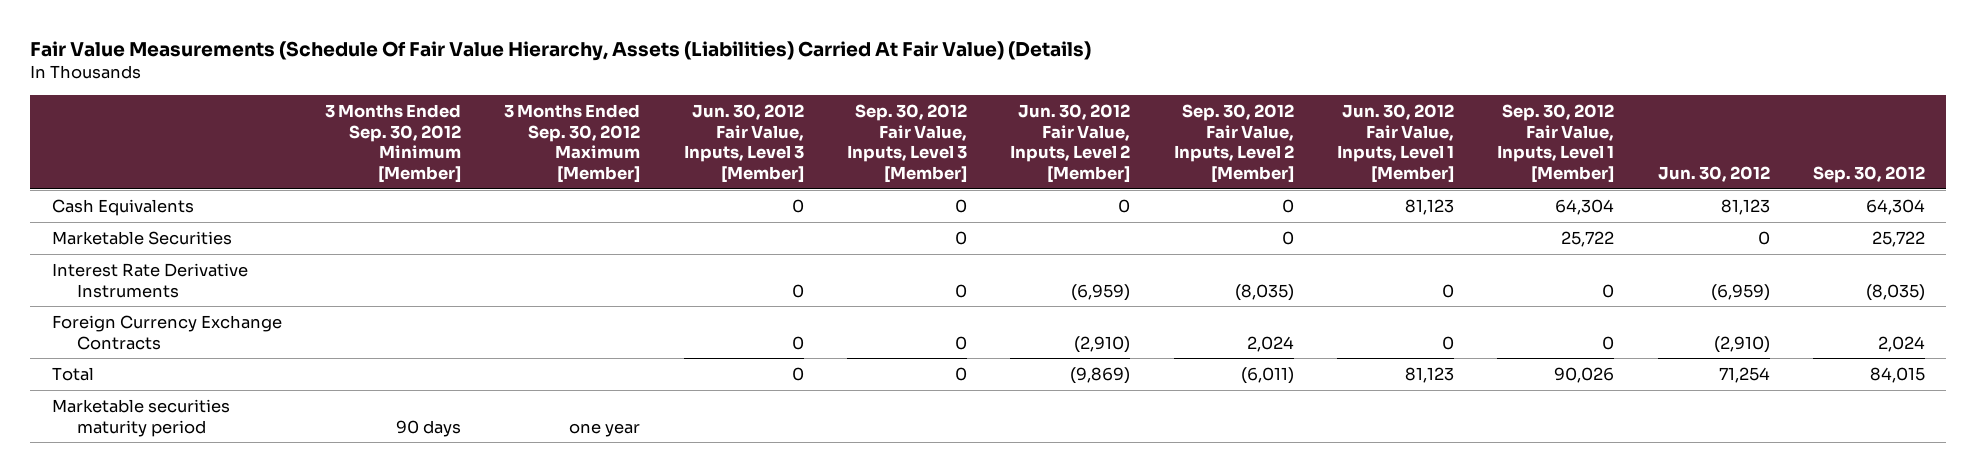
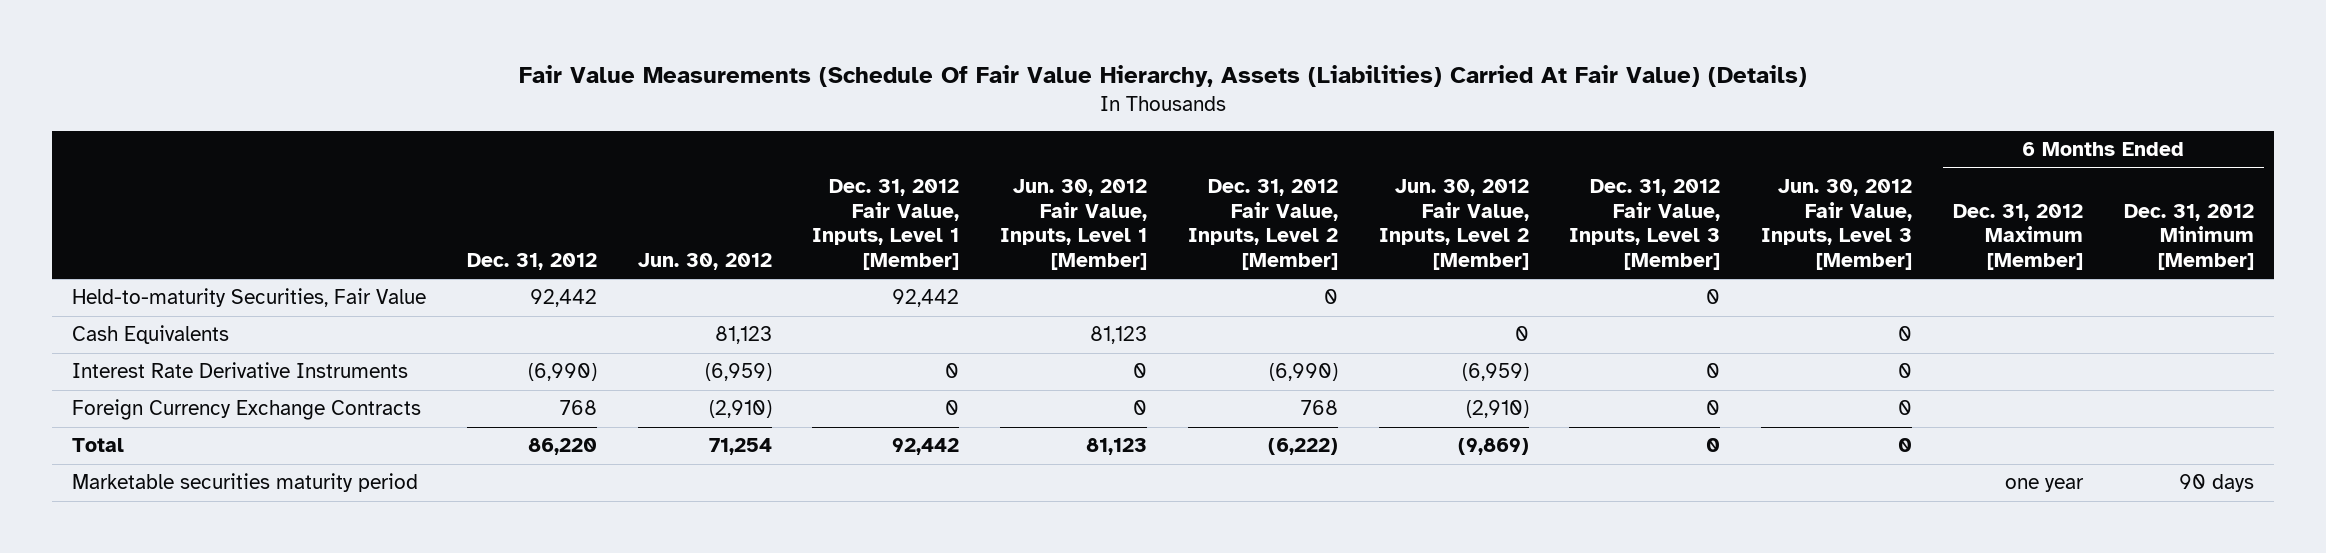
- | 3 Months Ended Sep. 30, 2012 Minimum [Member] | 3 Months Ended Sep. 30, 2012 Maximum [Member] | Jun. 30, 2012 Fair Value, Inputs, Level 3 [Member] | Sep. 30, 2012 Fair Value, Inputs, Level 3 [Member] | Jun. 30, 2012 Fair Value, Inputs, Level 2 [Member] | Sep. 30, 2012 Fair Value, Inputs, Level 2 [Member] | Jun. 30, 2012 Fair Value, Inputs, Level 1 [Member] | Sep. 30, 2012 Fair Value, Inputs, Level 1 [Member] | Jun. 30, 2012 | Sep. 30, 2012
+ | Dec. 31, 2012 | Jun. 30, 2012 | Dec. 31, 2012 Fair Value, Inputs, Level 1 [Member] | Jun. 30, 2012 Fair Value, Inputs, Level 1 [Member] | Dec. 31, 2012 Fair Value, Inputs, Level 2 [Member] | Jun. 30, 2012 Fair Value, Inputs, Level 2 [Member] | Dec. 31, 2012 Fair Value, Inputs, Level 3 [Member] | Jun. 30, 2012 Fair Value, Inputs, Level 3 [Member] | 6 Months Ended Dec. 31, 2012 Maximum [Member] | 6 Months Ended Dec. 31, 2012 Minimum [Member]
+ Held-to-maturity Securities, Fair Value | 92,442 | | 92,442 | | 0 | | 0 | | |
- Marketable Securities | | | | 0 | | 0 | | 25,722 | 0 | 25,722

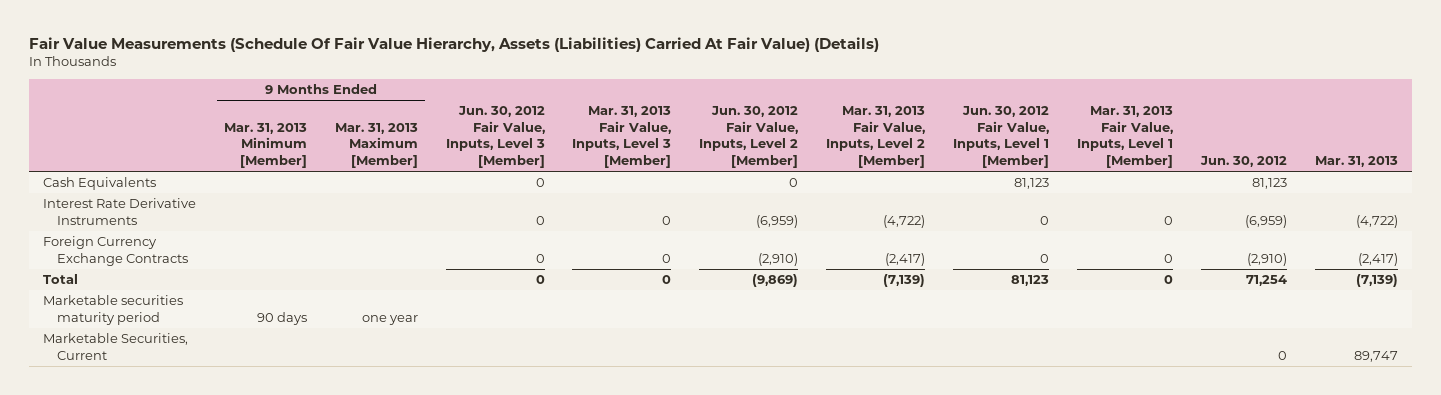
- | Dec. 31, 2012 | Jun. 30, 2012 | Dec. 31, 2012 Fair Value, Inputs, Level 1 [Member] | Jun. 30, 2012 Fair Value, Inputs, Level 1 [Member] | Dec. 31, 2012 Fair Value, Inputs, Level 2 [Member] | Jun. 30, 2012 Fair Value, Inputs, Level 2 [Member] | Dec. 31, 2012 Fair Value, Inputs, Level 3 [Member] | Jun. 30, 2012 Fair Value, Inputs, Level 3 [Member] | 6 Months Ended Dec. 31, 2012 Maximum [Member] | 6 Months Ended Dec. 31, 2012 Minimum [Member]
+ | 9 Months Ended Mar. 31, 2013 Minimum [Member] | 9 Months Ended Mar. 31, 2013 Maximum [Member] | Jun. 30, 2012 Fair Value, Inputs, Level 3 [Member] | Mar. 31, 2013 Fair Value, Inputs, Level 3 [Member] | Jun. 30, 2012 Fair Value, Inputs, Level 2 [Member] | Mar. 31, 2013 Fair Value, Inputs, Level 2 [Member] | Jun. 30, 2012 Fair Value, Inputs, Level 1 [Member] | Mar. 31, 2013 Fair Value, Inputs, Level 1 [Member] | Jun. 30, 2012 | Mar. 31, 2013
- Held-to-maturity Securities, Fair Value | 92,442 | | 92,442 | | 0 | | 0 | | |
+ Marketable Securities, Current | | | | | | | | | 0 | 89,747

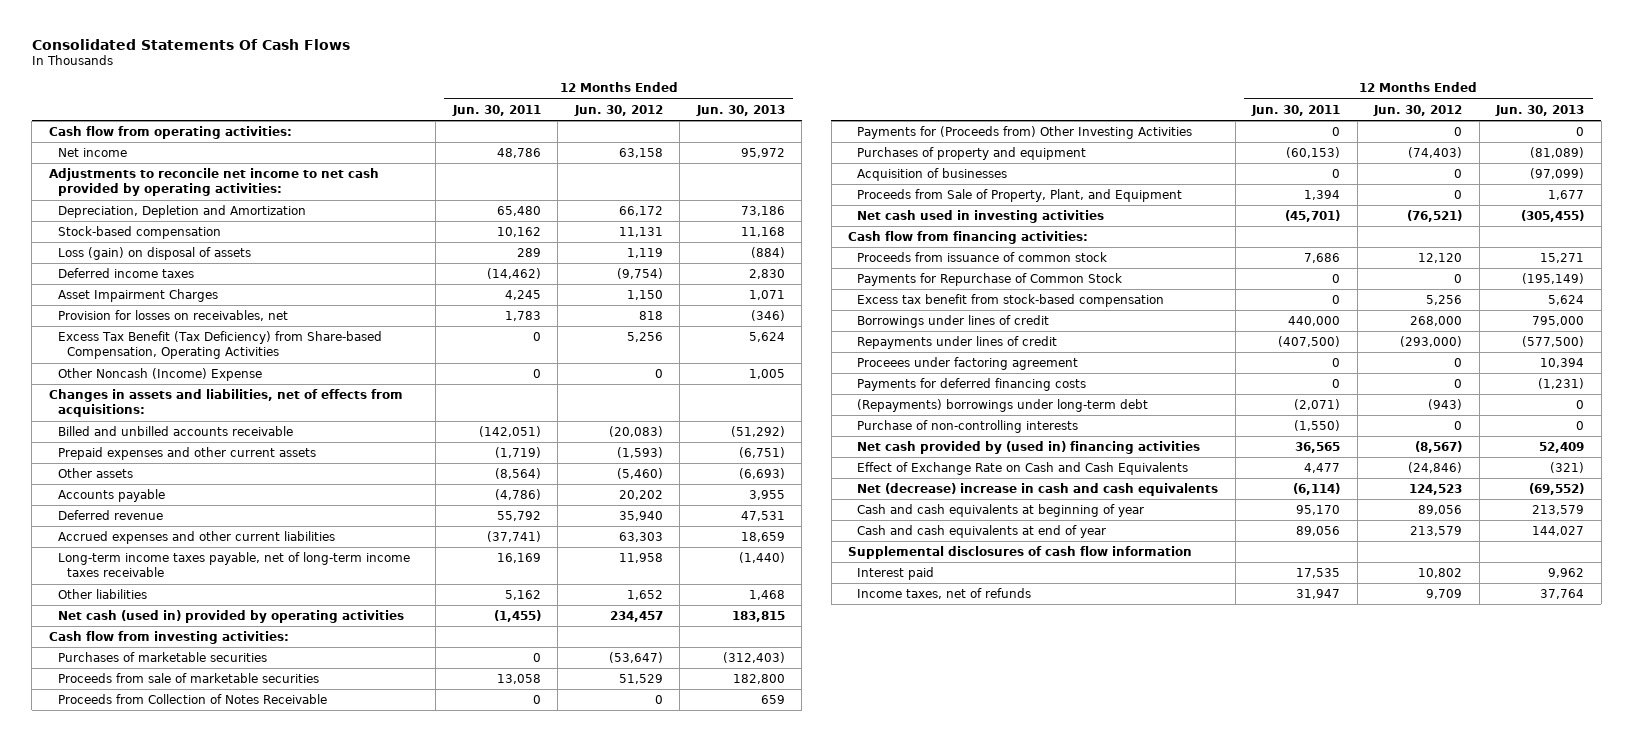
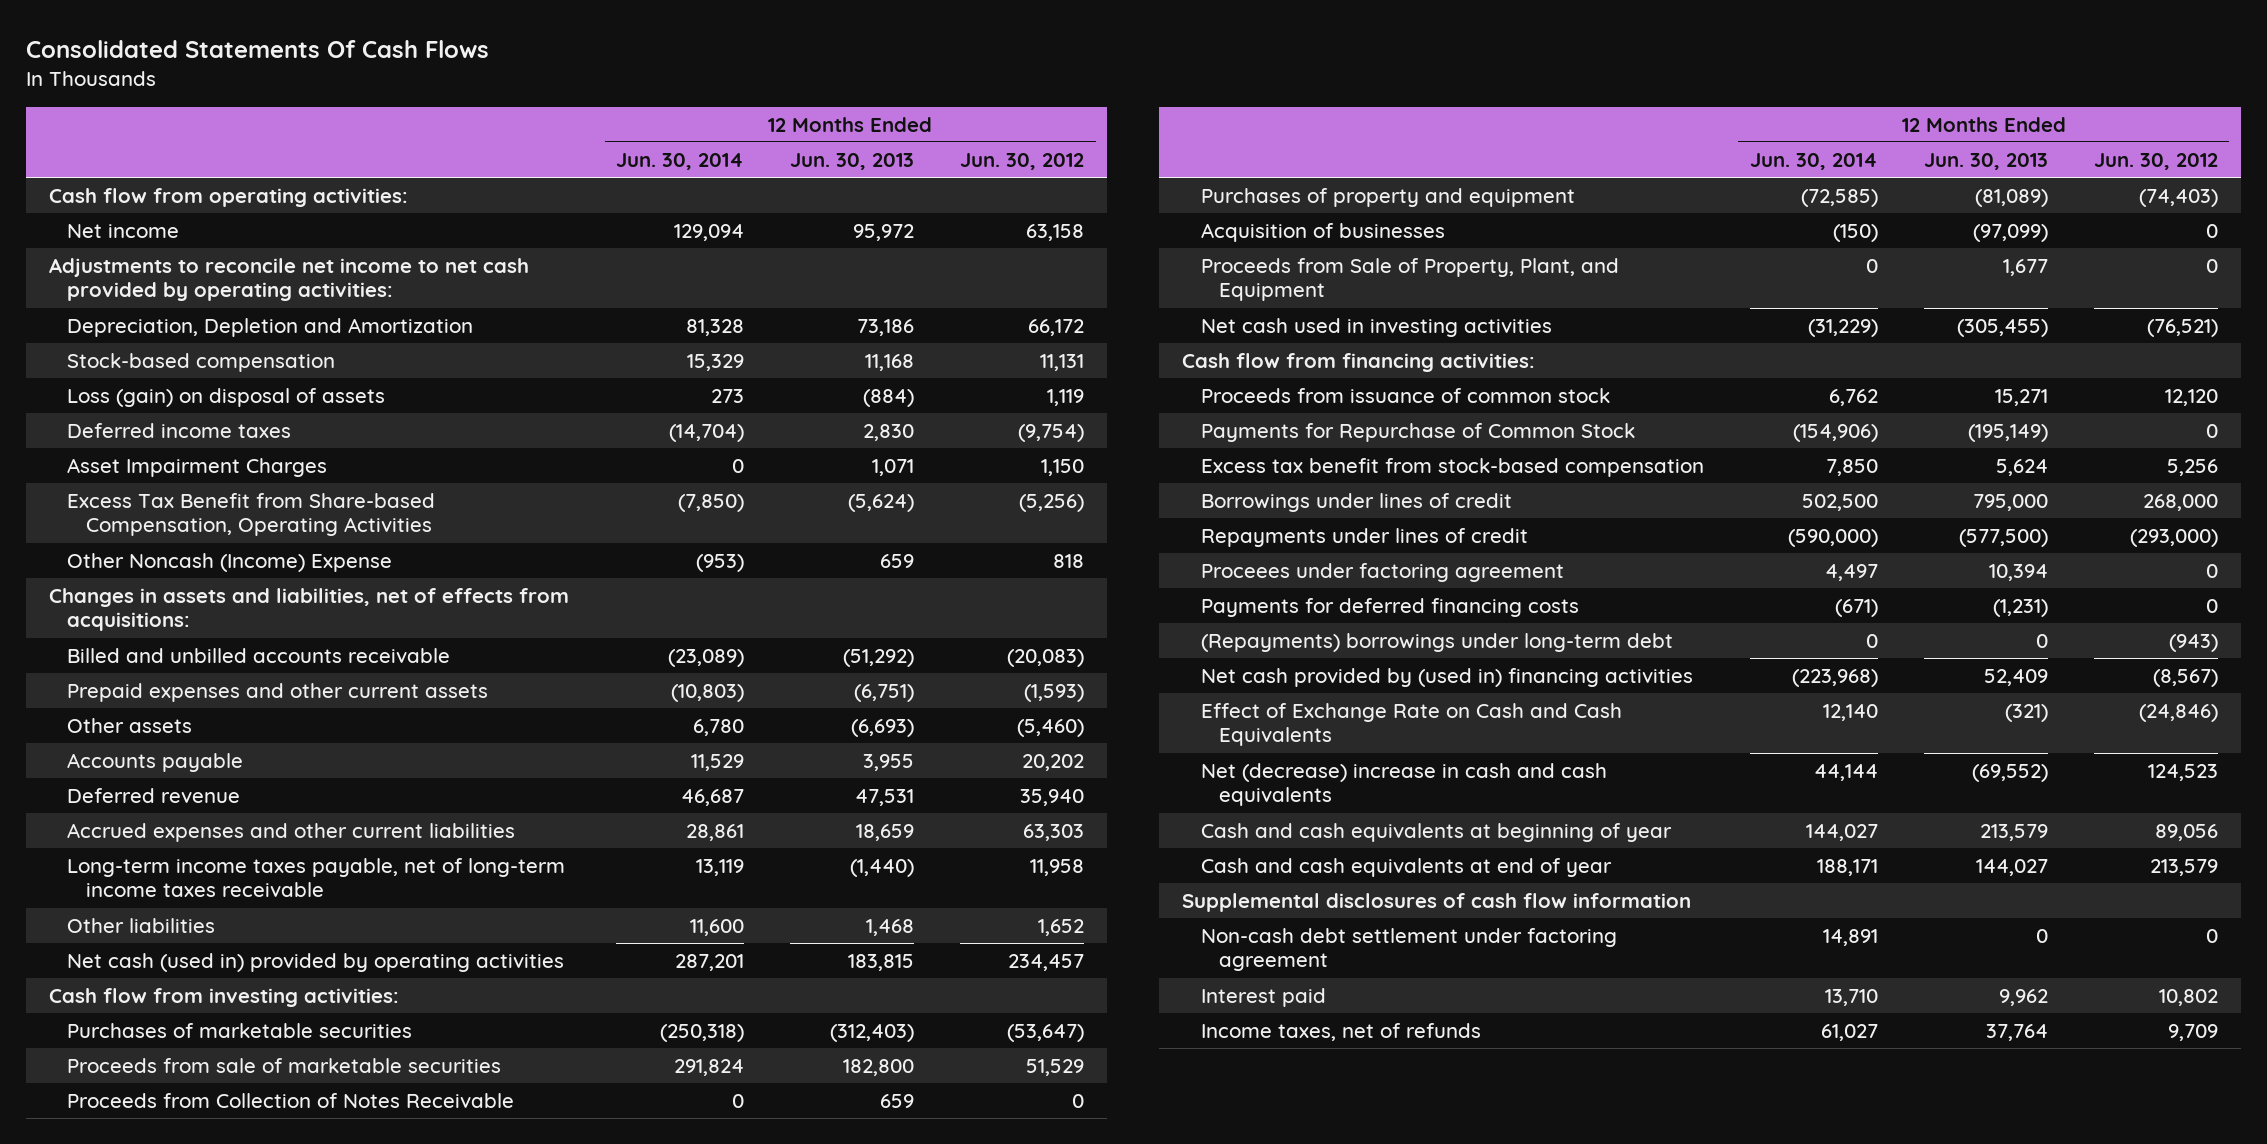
- | 12 Months Ended Jun. 30, 2011 | 12 Months Ended Jun. 30, 2012 | 12 Months Ended Jun. 30, 2013
+ | 12 Months Ended Jun. 30, 2014 | 12 Months Ended Jun. 30, 2013 | 12 Months Ended Jun. 30, 2012
- Provision for losses on receivables, net | 1,783 | 818 | (346)
- Excess Tax Benefit (Tax Deficiency) from Share-based Compensation, Operating Activities | 0 | 5,256 | 5,624
- Other Noncash (Income) Expense | 0 | 0 | 1,005
+ Excess Tax Benefit from Share-based Compensation, Operating Activities | (7,850) | (5,624) | (5,256)
+ Other Noncash (Income) Expense | (953) | 659 | 818
- Payments for (Proceeds from) Other Investing Activities | 0 | 0 | 0
- Purchase of non-controlling interests | (1,550) | 0 | 0
+ Non-cash debt settlement under factoring agreement | 14,891 | 0 | 0

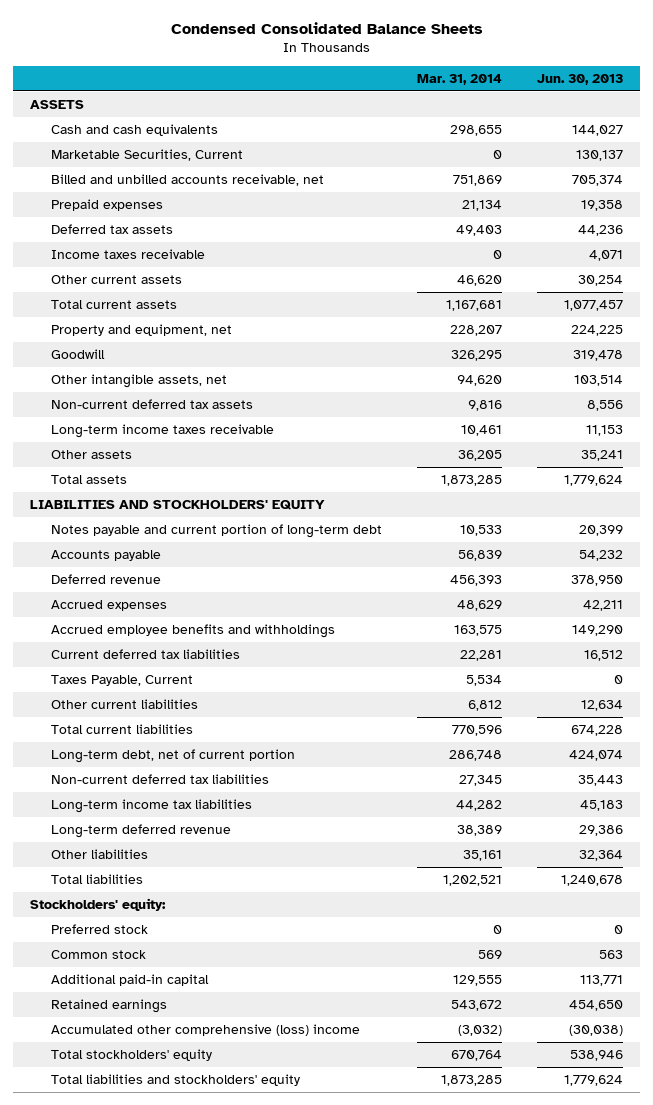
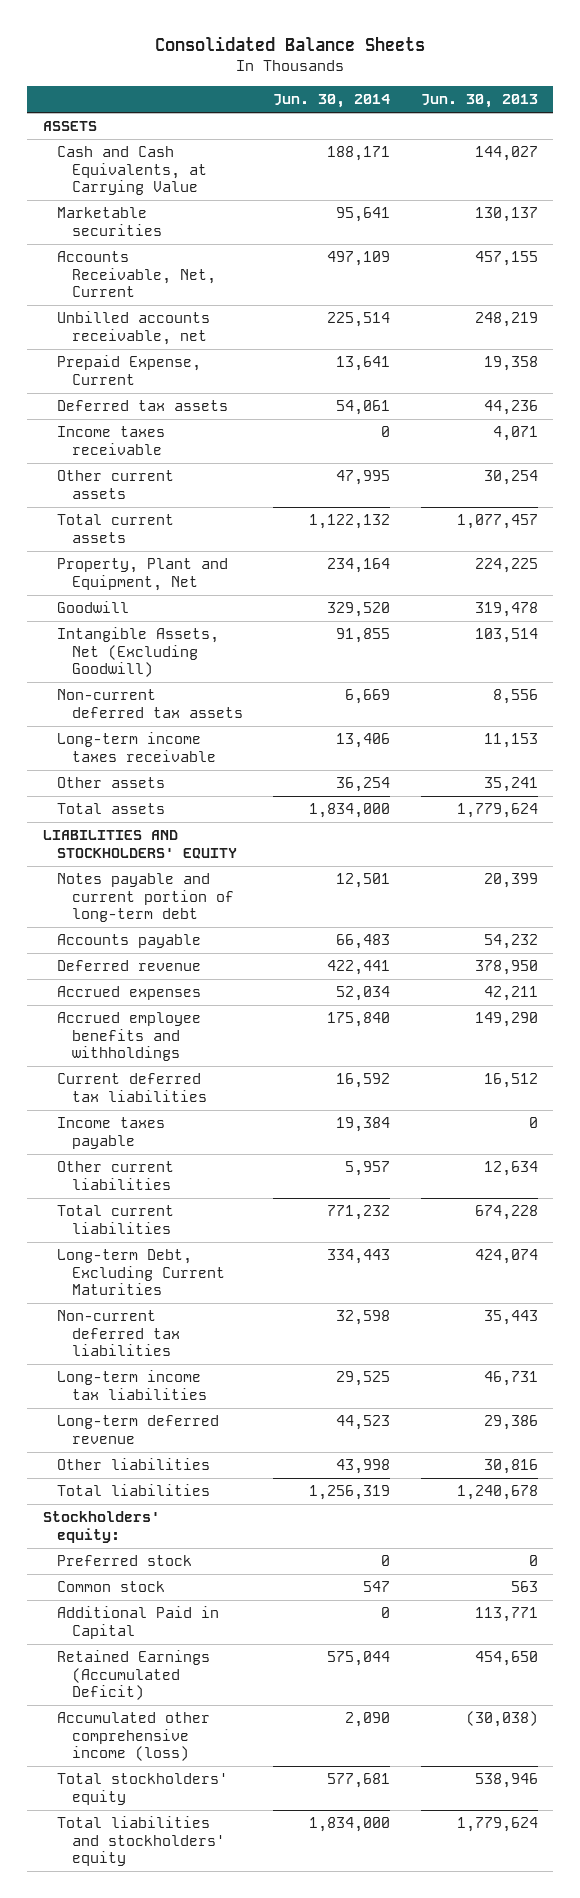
- Condensed Consolidated Balance Sheets
+ Consolidated Balance Sheets
- | Mar. 31, 2014 | Jun. 30, 2013
+ | Jun. 30, 2014 | Jun. 30, 2013
- Cash and cash equivalents | 298,655 | 144,027
- Marketable Securities, Current | 0 | 130,137
- Billed and unbilled accounts receivable, net | 751,869 | 705,374
- Prepaid expenses | 21,134 | 19,358
+ Cash and Cash Equivalents, at Carrying Value | 188,171 | 144,027
+ Marketable securities | 95,641 | 130,137
+ Accounts Receivable, Net, Current | 497,109 | 457,155
+ Unbilled accounts receivable, net | 225,514 | 248,219
+ Prepaid Expense, Current | 13,641 | 19,358
- Property and equipment, net | 228,207 | 224,225
+ Property, Plant and Equipment, Net | 234,164 | 224,225
- Other intangible assets, net | 94,620 | 103,514
+ Intangible Assets, Net (Excluding Goodwill) | 91,855 | 103,514
- Taxes Payable, Current | 5,534 | 0
+ Income taxes payable | 19,384 | 0
- Long-term debt, net of current portion | 286,748 | 424,074
+ Long-term Debt, Excluding Current Maturities | 334,443 | 424,074
- Long-term income tax liabilities | 44,282 | 45,183
+ Long-term income tax liabilities | 29,525 | 46,731
- Other liabilities | 35,161 | 32,364
+ Other liabilities | 43,998 | 30,816
- Additional paid-in capital | 129,555 | 113,771
- Retained earnings | 543,672 | 454,650
- Accumulated other comprehensive (loss) income | (3,032) | (30,038)
+ Additional Paid in Capital | 0 | 113,771
+ Retained Earnings (Accumulated Deficit) | 575,044 | 454,650
+ Accumulated other comprehensive income (loss) | 2,090 | (30,038)

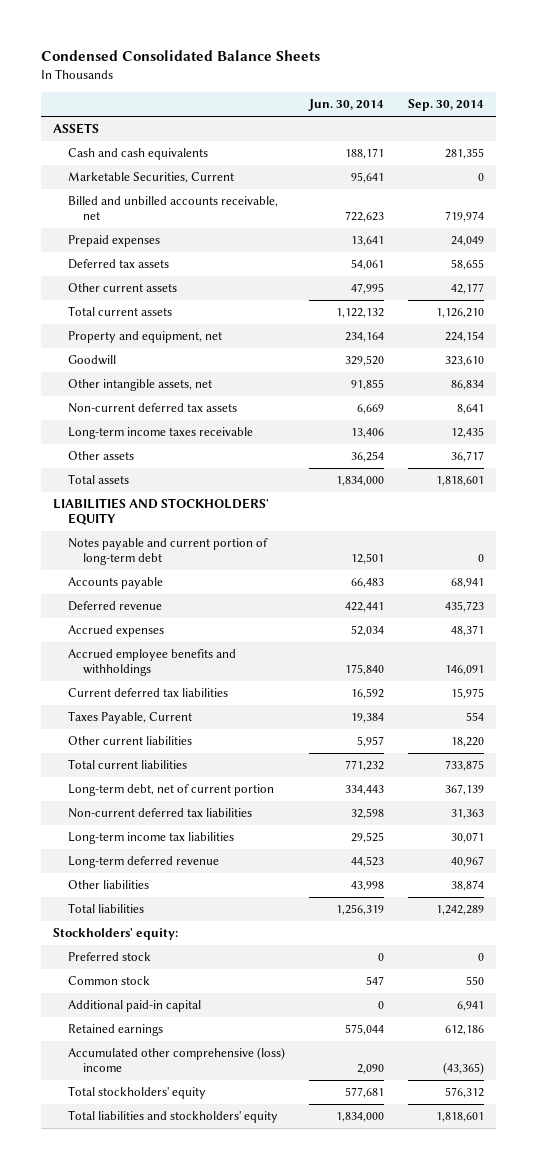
- Consolidated Balance Sheets
+ Condensed Consolidated Balance Sheets
- | Jun. 30, 2014 | Jun. 30, 2013
+ | Jun. 30, 2014 | Sep. 30, 2014
- Cash and Cash Equivalents, at Carrying Value | 188,171 | 144,027
- Marketable securities | 95,641 | 130,137
- Accounts Receivable, Net, Current | 497,109 | 457,155
- Unbilled accounts receivable, net | 225,514 | 248,219
- Prepaid Expense, Current | 13,641 | 19,358
+ Cash and cash equivalents | 188,171 | 281,355
+ Marketable Securities, Current | 95,641 | 0
+ Billed and unbilled accounts receivable, net | 722,623 | 719,974
+ Prepaid expenses | 13,641 | 24,049
- Income taxes receivable | 0 | 4,071
- Property, Plant and Equipment, Net | 234,164 | 224,225
+ Property and equipment, net | 234,164 | 224,154
- Intangible Assets, Net (Excluding Goodwill) | 91,855 | 103,514
+ Other intangible assets, net | 91,855 | 86,834
- Income taxes payable | 19,384 | 0
+ Taxes Payable, Current | 19,384 | 554
- Long-term Debt, Excluding Current Maturities | 334,443 | 424,074
+ Long-term debt, net of current portion | 334,443 | 367,139
- Additional Paid in Capital | 0 | 113,771
- Retained Earnings (Accumulated Deficit) | 575,044 | 454,650
- Accumulated other comprehensive income (loss) | 2,090 | (30,038)
+ Additional paid-in capital | 0 | 6,941
+ Retained earnings | 575,044 | 612,186
+ Accumulated other comprehensive (loss) income | 2,090 | (43,365)

